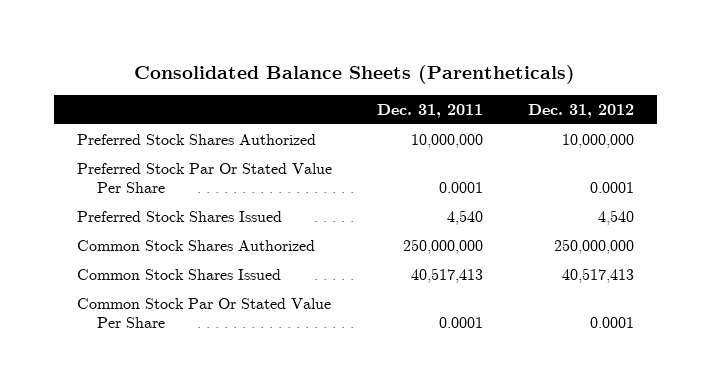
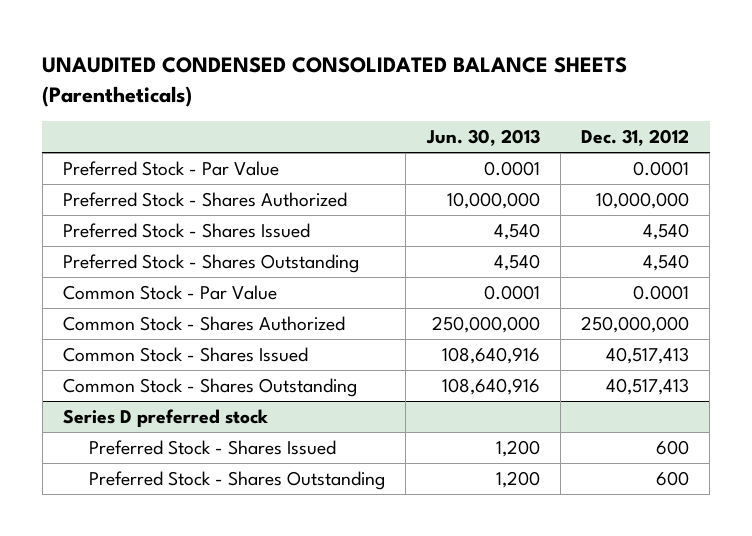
- Consolidated Balance Sheets (Parentheticals)
+ UNAUDITED CONDENSED CONSOLIDATED BALANCE SHEETS (Parentheticals)
- | Dec. 31, 2011 | Dec. 31, 2012
+ | Jun. 30, 2013 | Dec. 31, 2012
- Preferred Stock Shares Authorized | 10,000,000 | 10,000,000
- Preferred Stock Par Or Stated Value Per Share | 0.0001 | 0.0001
- Preferred Stock Shares Issued | 4,540 | 4,540
- Common Stock Shares Authorized | 250,000,000 | 250,000,000
- Common Stock Shares Issued | 40,517,413 | 40,517,413
- Common Stock Par Or Stated Value Per Share | 0.0001 | 0.0001
+ Preferred Stock - Par Value | 0.0001 | 0.0001
+ Preferred Stock - Shares Authorized | 10,000,000 | 10,000,000
+ Preferred Stock - Shares Issued | 4,540 | 4,540
+ Preferred Stock - Shares Outstanding | 4,540 | 4,540
+ Common Stock - Par Value | 0.0001 | 0.0001
+ Common Stock - Shares Authorized | 250,000,000 | 250,000,000
+ Common Stock - Shares Issued | 108,640,916 | 40,517,413
+ Common Stock - Shares Outstanding | 108,640,916 | 40,517,413
+ Series D preferred stock
+ Preferred Stock - Shares Issued | 1,200 | 600
+ Preferred Stock - Shares Outstanding | 1,200 | 600

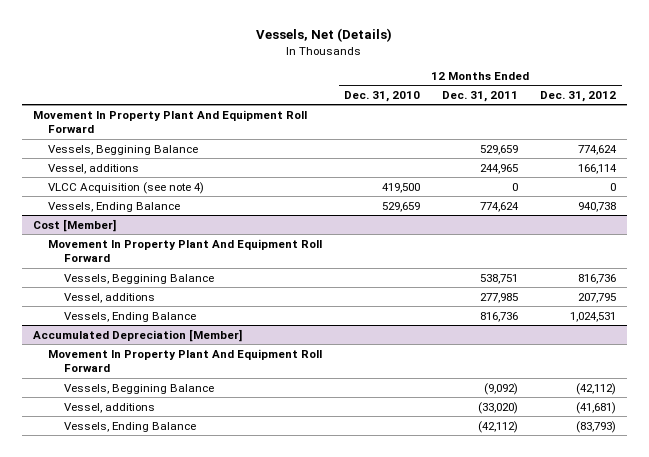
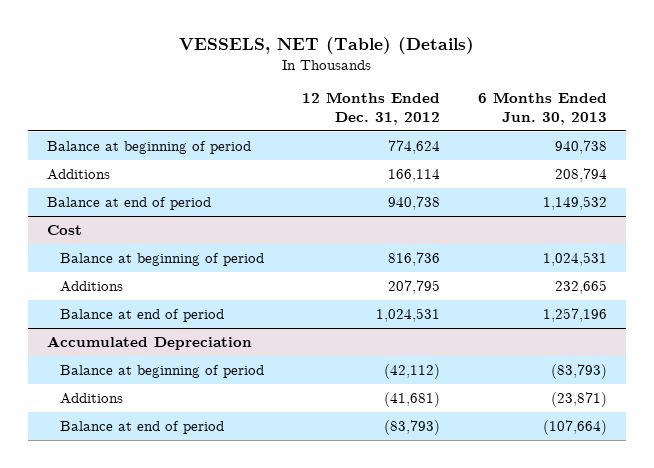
- Vessels, Net (Details)
+ VESSELS, NET (Table) (Details)
- | 12 Months Ended Dec. 31, 2010 | 12 Months Ended Dec. 31, 2011 | 12 Months Ended Dec. 31, 2012
+ | 12 Months Ended Dec. 31, 2012 | 6 Months Ended Jun. 30, 2013
- Movement In Property Plant And Equipment Roll Forward
- Vessels, Beggining Balance | | 529,659 | 774,624
- Vessel, additions | | 244,965 | 166,114
- VLCC Acquisition (see note 4) | 419,500 | 0 | 0
- Vessels, Ending Balance | 529,659 | 774,624 | 940,738
- Cost [Member]
- Movement In Property Plant And Equipment Roll Forward
- Vessels, Beggining Balance | | 538,751 | 816,736
- Vessel, additions | | 277,985 | 207,795
- Vessels, Ending Balance | | 816,736 | 1,024,531
- Accumulated Depreciation [Member]
- Movement In Property Plant And Equipment Roll Forward
- Vessels, Beggining Balance | | (9,092) | (42,112)
- Vessel, additions | | (33,020) | (41,681)
- Vessels, Ending Balance | | (42,112) | (83,793)
+ Balance at beginning of period | 774,624 | 940,738
+ Additions | 166,114 | 208,794
+ Balance at end of period | 940,738 | 1,149,532
+ Cost
+ Balance at beginning of period | 816,736 | 1,024,531
+ Additions | 207,795 | 232,665
+ Balance at end of period | 1,024,531 | 1,257,196
+ Accumulated Depreciation
+ Balance at beginning of period | (42,112) | (83,793)
+ Additions | (41,681) | (23,871)
+ Balance at end of period | (83,793) | (107,664)

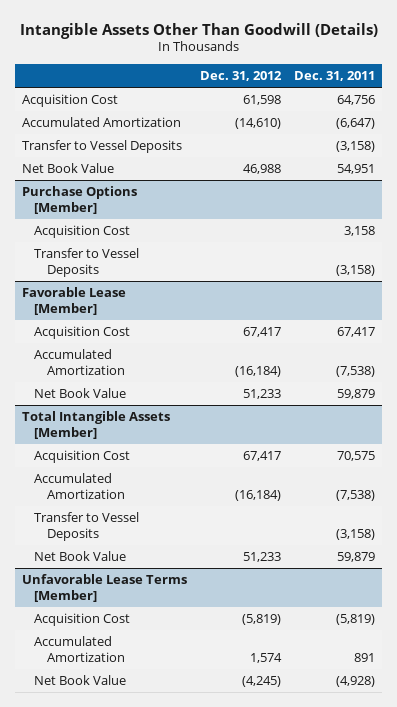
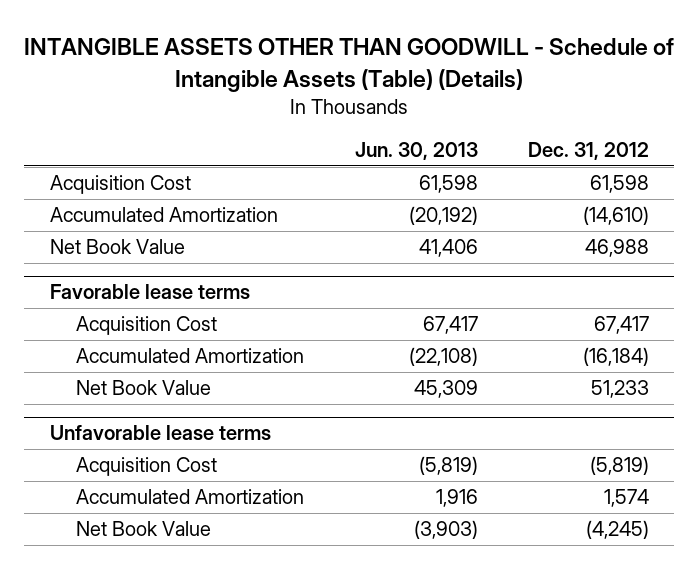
- Intangible Assets Other Than Goodwill (Details)
+ INTANGIBLE ASSETS OTHER THAN GOODWILL - Schedule of Intangible Assets (Table) (Details)
- | Dec. 31, 2012 | Dec. 31, 2011
+ | Jun. 30, 2013 | Dec. 31, 2012
- Transfer to Vessel Deposits | | (3,158)
- Purchase Options [Member]
- Acquisition Cost | | 3,158
- Transfer to Vessel Deposits | | (3,158)
- Favorable Lease [Member]
- Acquisition Cost | 67,417 | 67,417
- Accumulated Amortization | (16,184) | (7,538)
- Net Book Value | 51,233 | 59,879
- Total Intangible Assets [Member]
+ Favorable lease terms
- Transfer to Vessel Deposits | | (3,158)
- Unfavorable Lease Terms [Member]
+ Unfavorable lease terms

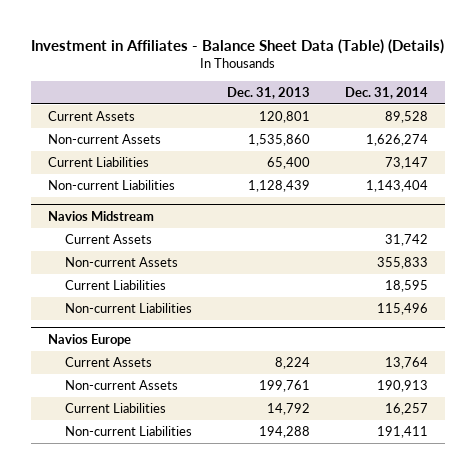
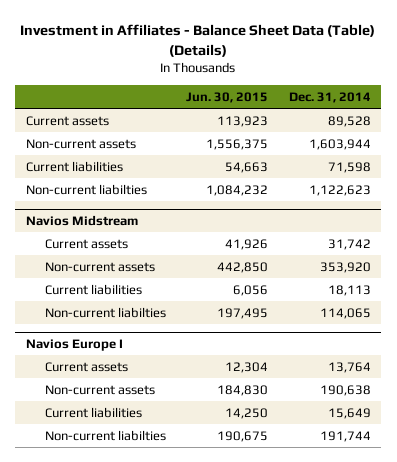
- | Dec. 31, 2013 | Dec. 31, 2014
+ | Jun. 30, 2015 | Dec. 31, 2014
- Current Assets | 120,801 | 89,528
- Non-current Assets | 1,535,860 | 1,626,274
- Current Liabilities | 65,400 | 73,147
- Non-current Liabilities | 1,128,439 | 1,143,404
+ Current assets | 113,923 | 89,528
+ Non-current assets | 1,556,375 | 1,603,944
+ Current liabilities | 54,663 | 71,598
+ Non-current liabilties | 1,084,232 | 1,122,623
@ Navios Midstream
- Current Assets | | 31,742
- Non-current Assets | | 355,833
- Current Liabilities | | 18,595
- Non-current Liabilities | | 115,496
- Navios Europe
- Current Assets | 8,224 | 13,764
- Non-current Assets | 199,761 | 190,913
- Current Liabilities | 14,792 | 16,257
- Non-current Liabilities | 194,288 | 191,411
@ Navios Midstream
+ Current assets | 41,926 | 31,742
+ Non-current assets | 442,850 | 353,920
+ Current liabilities | 6,056 | 18,113
+ Non-current liabilties | 197,495 | 114,065
+ Navios Europe I
+ Current assets | 12,304 | 13,764
+ Non-current assets | 184,830 | 190,638
+ Current liabilities | 14,250 | 15,649
+ Non-current liabilties | 190,675 | 191,744

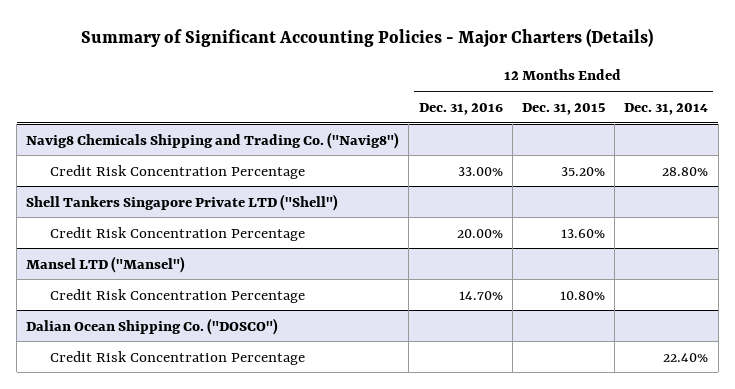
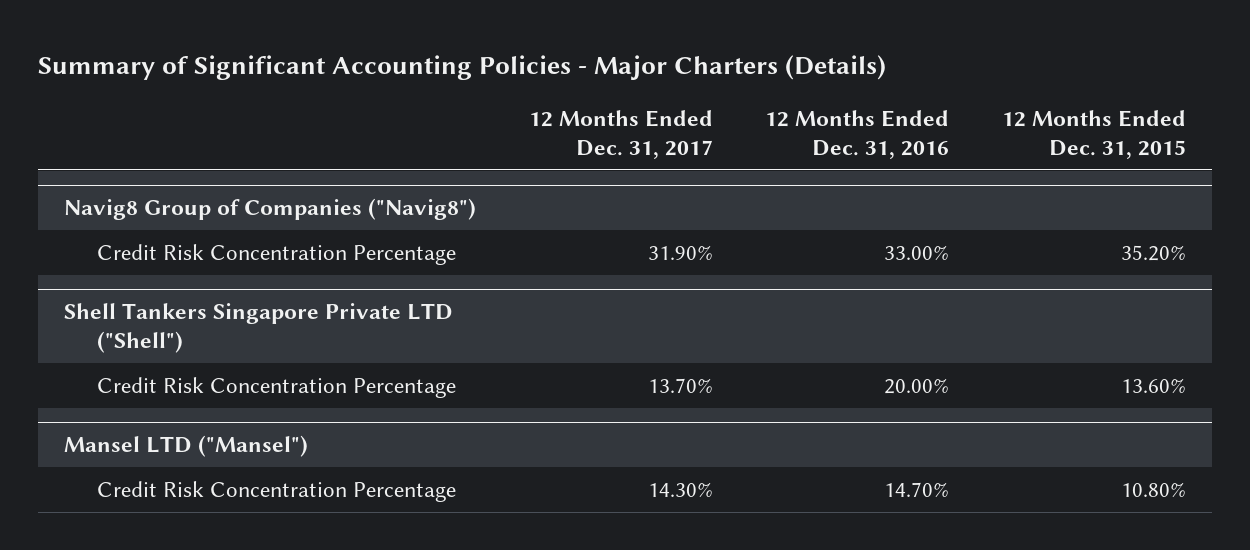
- | 12 Months Ended Dec. 31, 2016 | 12 Months Ended Dec. 31, 2015 | 12 Months Ended Dec. 31, 2014
+ | 12 Months Ended Dec. 31, 2017 | 12 Months Ended Dec. 31, 2016 | 12 Months Ended Dec. 31, 2015
- Navig8 Chemicals Shipping and Trading Co. ("Navig8")
+ Navig8 Group of Companies ("Navig8")
- Dalian Ocean Shipping Co. ("DOSCO")
- Credit Risk Concentration Percentage | | | 22.40%

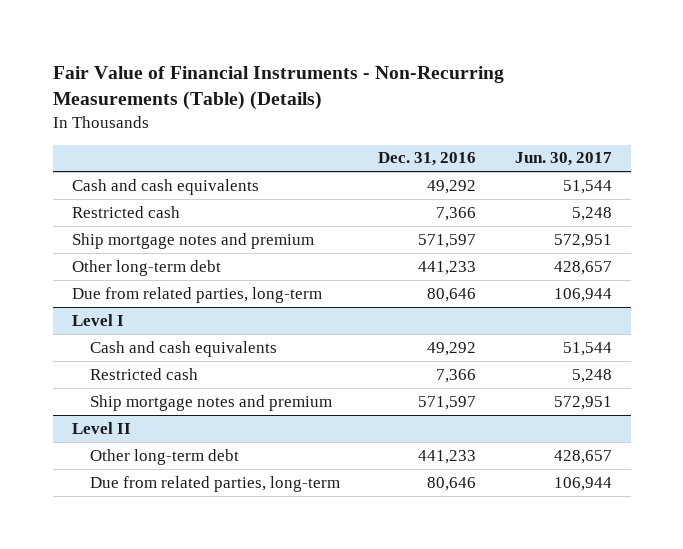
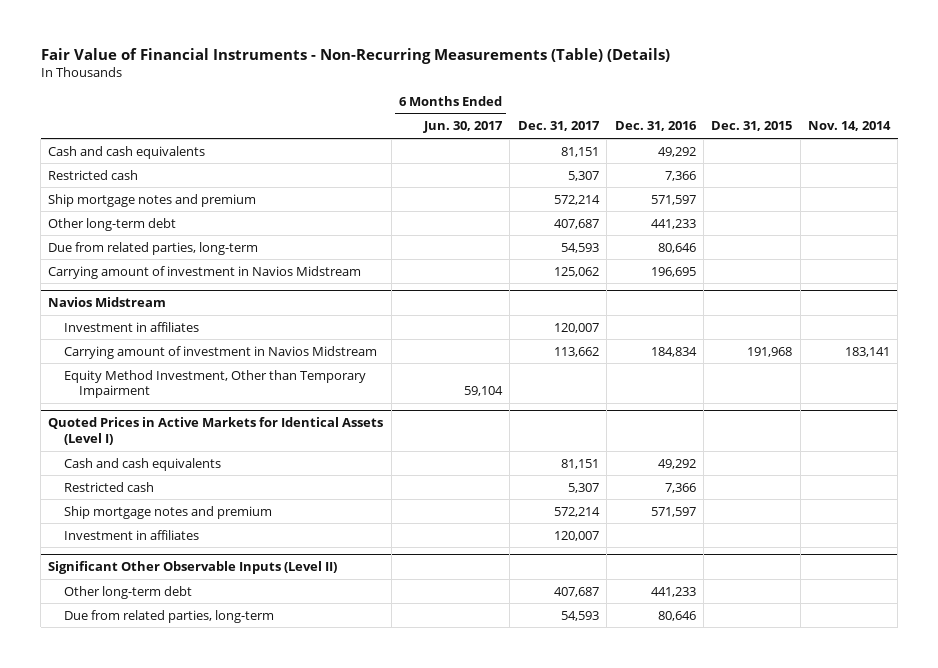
- | Dec. 31, 2016 | Jun. 30, 2017
+ | 6 Months Ended Jun. 30, 2017 | Dec. 31, 2017 | Dec. 31, 2016 | Dec. 31, 2015 | Nov. 14, 2014
- Level I
+ Carrying amount of investment in Navios Midstream | | 125,062 | 196,695 | |
+ Navios Midstream
+ Investment in affiliates | | 120,007 | | |
+ Carrying amount of investment in Navios Midstream | | 113,662 | 184,834 | 191,968 | 183,141
+ Equity Method Investment, Other than Temporary Impairment | 59,104 | | | |
+ Quoted Prices in Active Markets for Identical Assets (Level I)
- Level II
+ Investment in affiliates | | 120,007 | | |
+ Significant Other Observable Inputs (Level II)

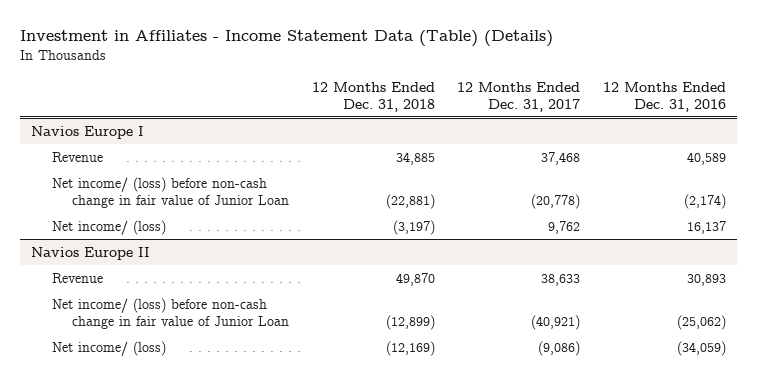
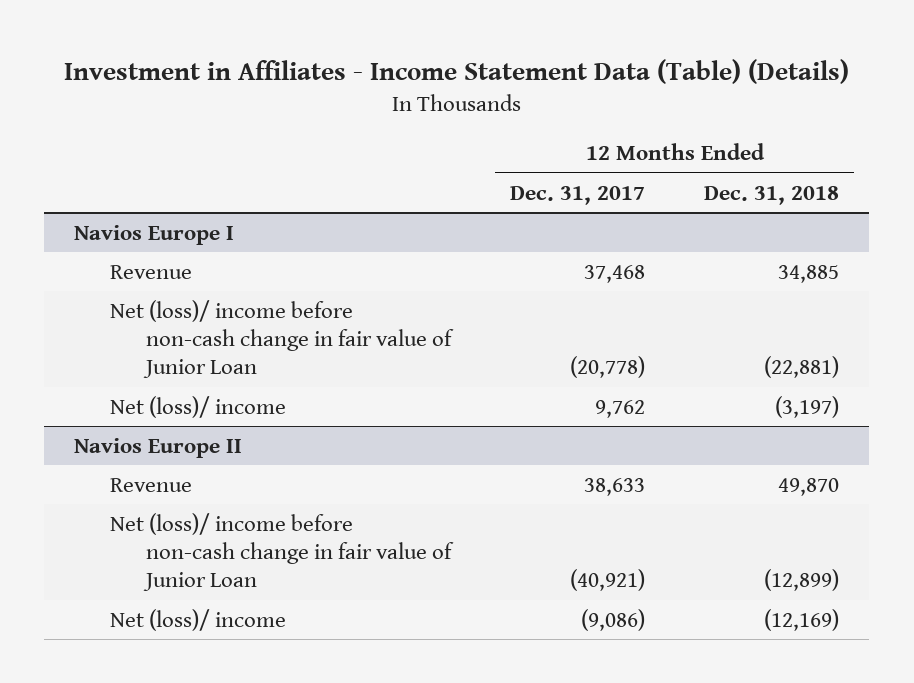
- | 12 Months Ended Dec. 31, 2018 | 12 Months Ended Dec. 31, 2017 | 12 Months Ended Dec. 31, 2016
+ | 12 Months Ended Dec. 31, 2017 | 12 Months Ended Dec. 31, 2018
@ Navios Europe I
- Net income/ (loss) before non-cash change in fair value of Junior Loan | (22,881) | (20,778) | (2,174)
- Net income/ (loss) | (3,197) | 9,762 | 16,137
+ Net (loss)/ income before non-cash change in fair value of Junior Loan | (20,778) | (22,881)
+ Net (loss)/ income | 9,762 | (3,197)
@ Navios Europe II
- Net income/ (loss) before non-cash change in fair value of Junior Loan | (12,899) | (40,921) | (25,062)
- Net income/ (loss) | (12,169) | (9,086) | (34,059)
+ Net (loss)/ income before non-cash change in fair value of Junior Loan | (40,921) | (12,899)
+ Net (loss)/ income | (9,086) | (12,169)

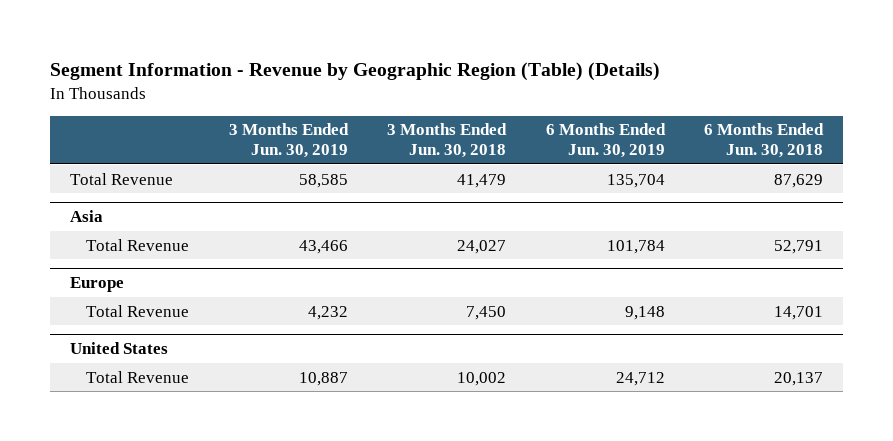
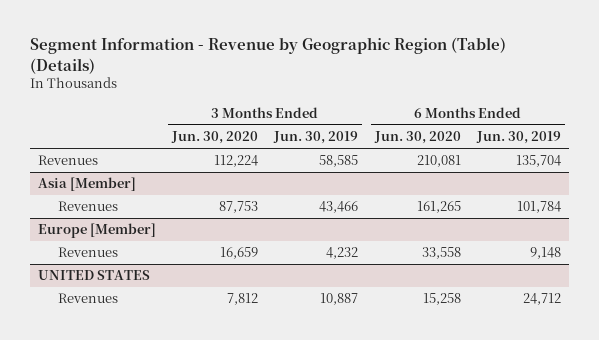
- | 3 Months Ended Jun. 30, 2019 | 3 Months Ended Jun. 30, 2018 | 6 Months Ended Jun. 30, 2019 | 6 Months Ended Jun. 30, 2018
+ | 3 Months Ended Jun. 30, 2020 | 3 Months Ended Jun. 30, 2019 | 6 Months Ended Jun. 30, 2020 | 6 Months Ended Jun. 30, 2019
- Total Revenue | 58,585 | 41,479 | 135,704 | 87,629
- Asia
- Total Revenue | 43,466 | 24,027 | 101,784 | 52,791
- Europe
- Total Revenue | 4,232 | 7,450 | 9,148 | 14,701
- United States
- Total Revenue | 10,887 | 10,002 | 24,712 | 20,137
+ Revenues | 112,224 | 58,585 | 210,081 | 135,704
+ Asia [Member]
+ Revenues | 87,753 | 43,466 | 161,265 | 101,784
+ Europe [Member]
+ Revenues | 16,659 | 4,232 | 33,558 | 9,148
+ UNITED STATES
+ Revenues | 7,812 | 10,887 | 15,258 | 24,712

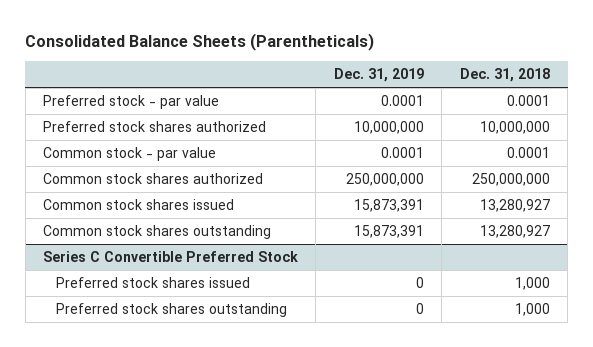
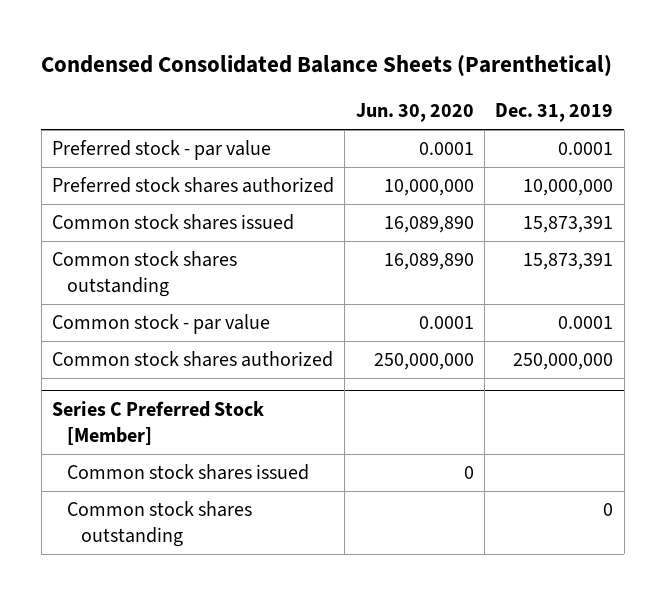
- Consolidated Balance Sheets (Parentheticals)
+ Condensed Consolidated Balance Sheets (Parenthetical)
- | Dec. 31, 2019 | Dec. 31, 2018
+ | Jun. 30, 2020 | Dec. 31, 2019
- Series C Convertible Preferred Stock
- Preferred stock shares issued | 0 | 1,000
- Preferred stock shares outstanding | 0 | 1,000
moved down: Common stock - par value | 0.0001 | 0.0001
moved down: Common stock shares authorized | 250,000,000 | 250,000,000
+ Series C Preferred Stock [Member]
+ Common stock shares issued | 0 |
+ Common stock shares outstanding | | 0

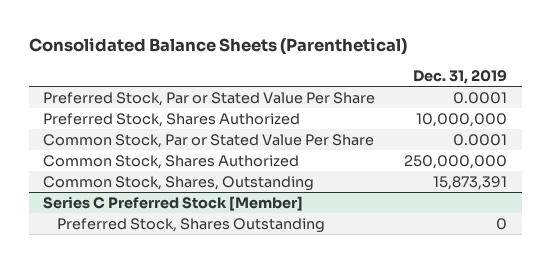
- Condensed Consolidated Balance Sheets (Parenthetical)
+ Consolidated Balance Sheets (Parenthetical)
- | Jun. 30, 2020 | Dec. 31, 2019
+ | Dec. 31, 2019
- Preferred stock - par value | 0.0001 | 0.0001
- Preferred stock shares authorized | 10,000,000 | 10,000,000
- Common stock shares issued | 16,089,890 | 15,873,391
- Common stock shares outstanding | 16,089,890 | 15,873,391
- Common stock - par value | 0.0001 | 0.0001
- Common stock shares authorized | 250,000,000 | 250,000,000
+ Preferred Stock, Par or Stated Value Per Share | 0.0001
+ Preferred Stock, Shares Authorized | 10,000,000
+ Common Stock, Par or Stated Value Per Share | 0.0001
+ Common Stock, Shares Authorized | 250,000,000
+ Common Stock, Shares, Outstanding | 15,873,391
@ Series C Preferred Stock [Member]
- Common stock shares issued | 0 |
- Common stock shares outstanding | | 0
+ Preferred Stock, Shares Outstanding | 0

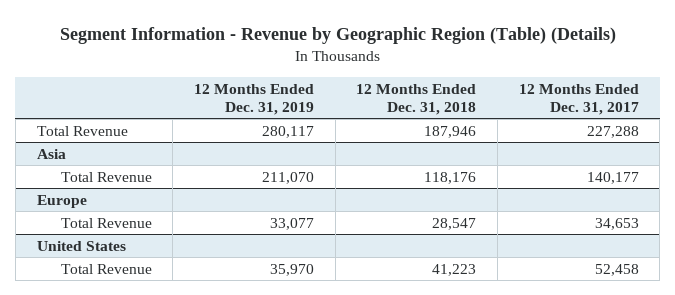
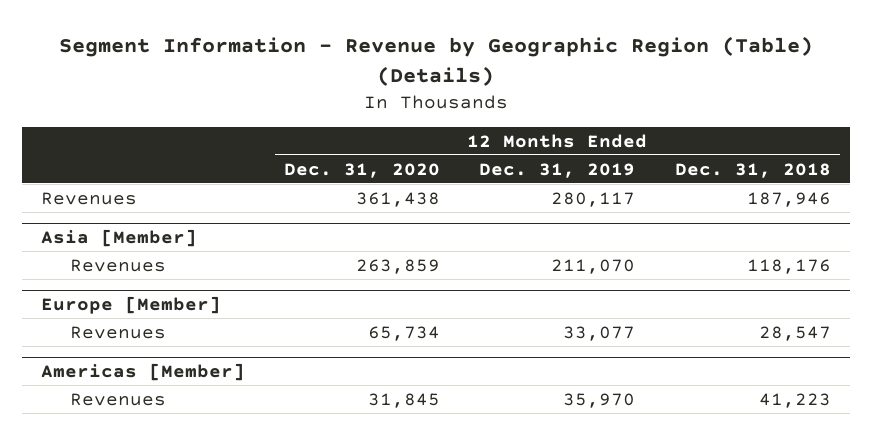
- | 12 Months Ended Dec. 31, 2019 | 12 Months Ended Dec. 31, 2018 | 12 Months Ended Dec. 31, 2017
+ | 12 Months Ended Dec. 31, 2020 | 12 Months Ended Dec. 31, 2019 | 12 Months Ended Dec. 31, 2018
- Total Revenue | 280,117 | 187,946 | 227,288
- Asia
- Total Revenue | 211,070 | 118,176 | 140,177
- Europe
- Total Revenue | 33,077 | 28,547 | 34,653
- United States
- Total Revenue | 35,970 | 41,223 | 52,458
+ Revenues | 361,438 | 280,117 | 187,946
+ Asia [Member]
+ Revenues | 263,859 | 211,070 | 118,176
+ Europe [Member]
+ Revenues | 65,734 | 33,077 | 28,547
+ Americas [Member]
+ Revenues | 31,845 | 35,970 | 41,223

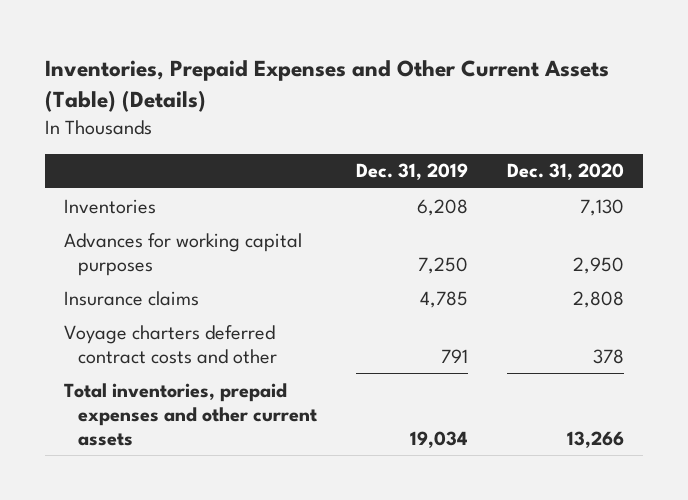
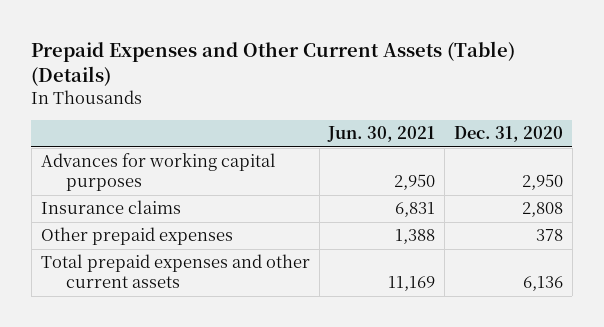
- Inventories, Prepaid Expenses and Other Current Assets (Table) (Details)
+ Prepaid Expenses and Other Current Assets (Table) (Details)
- | Dec. 31, 2019 | Dec. 31, 2020
+ | Jun. 30, 2021 | Dec. 31, 2020
- Inventories | 6,208 | 7,130
- Voyage charters deferred contract costs and other | 791 | 378
- Total inventories, prepaid expenses and other current assets | 19,034 | 13,266
+ Other prepaid expenses | 1,388 | 378
+ Total prepaid expenses and other current assets | 11,169 | 6,136

